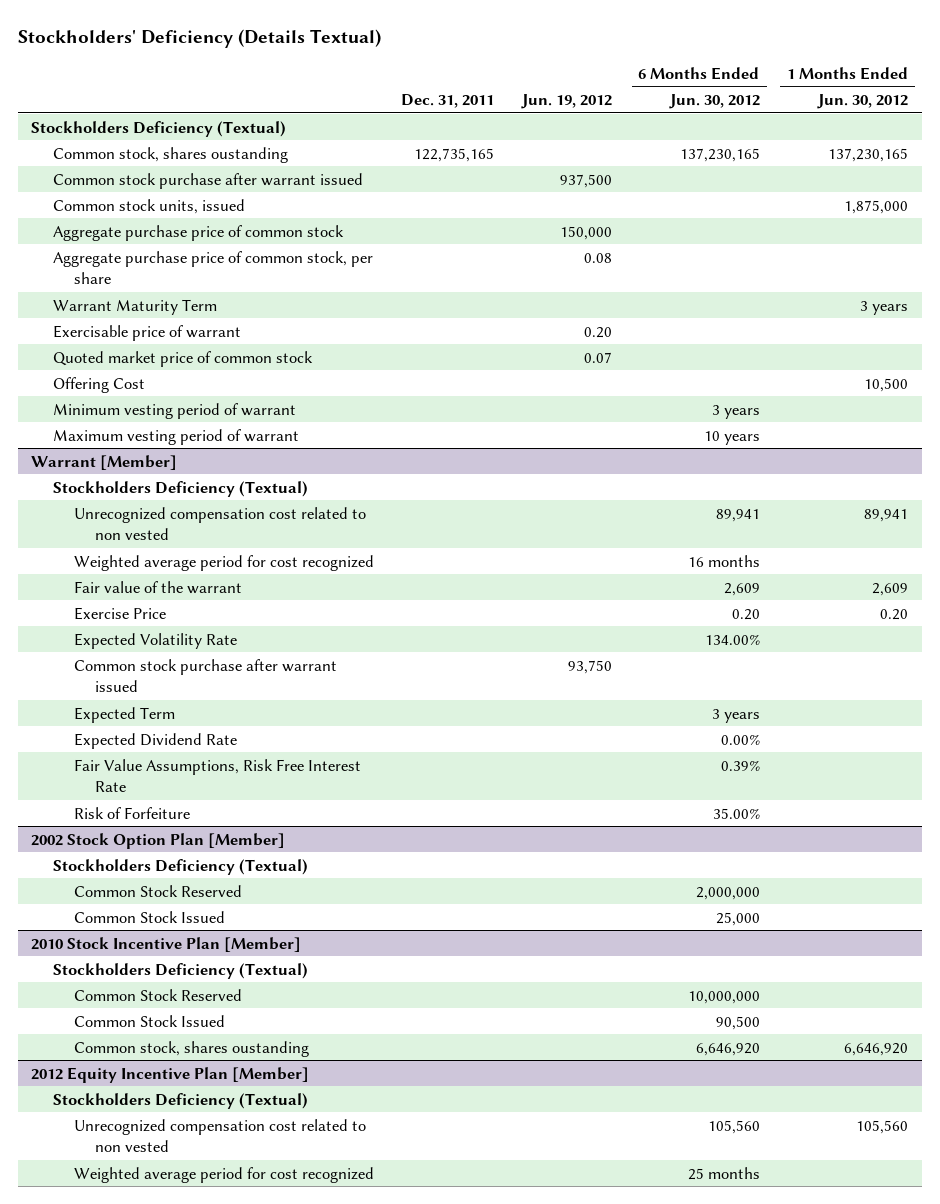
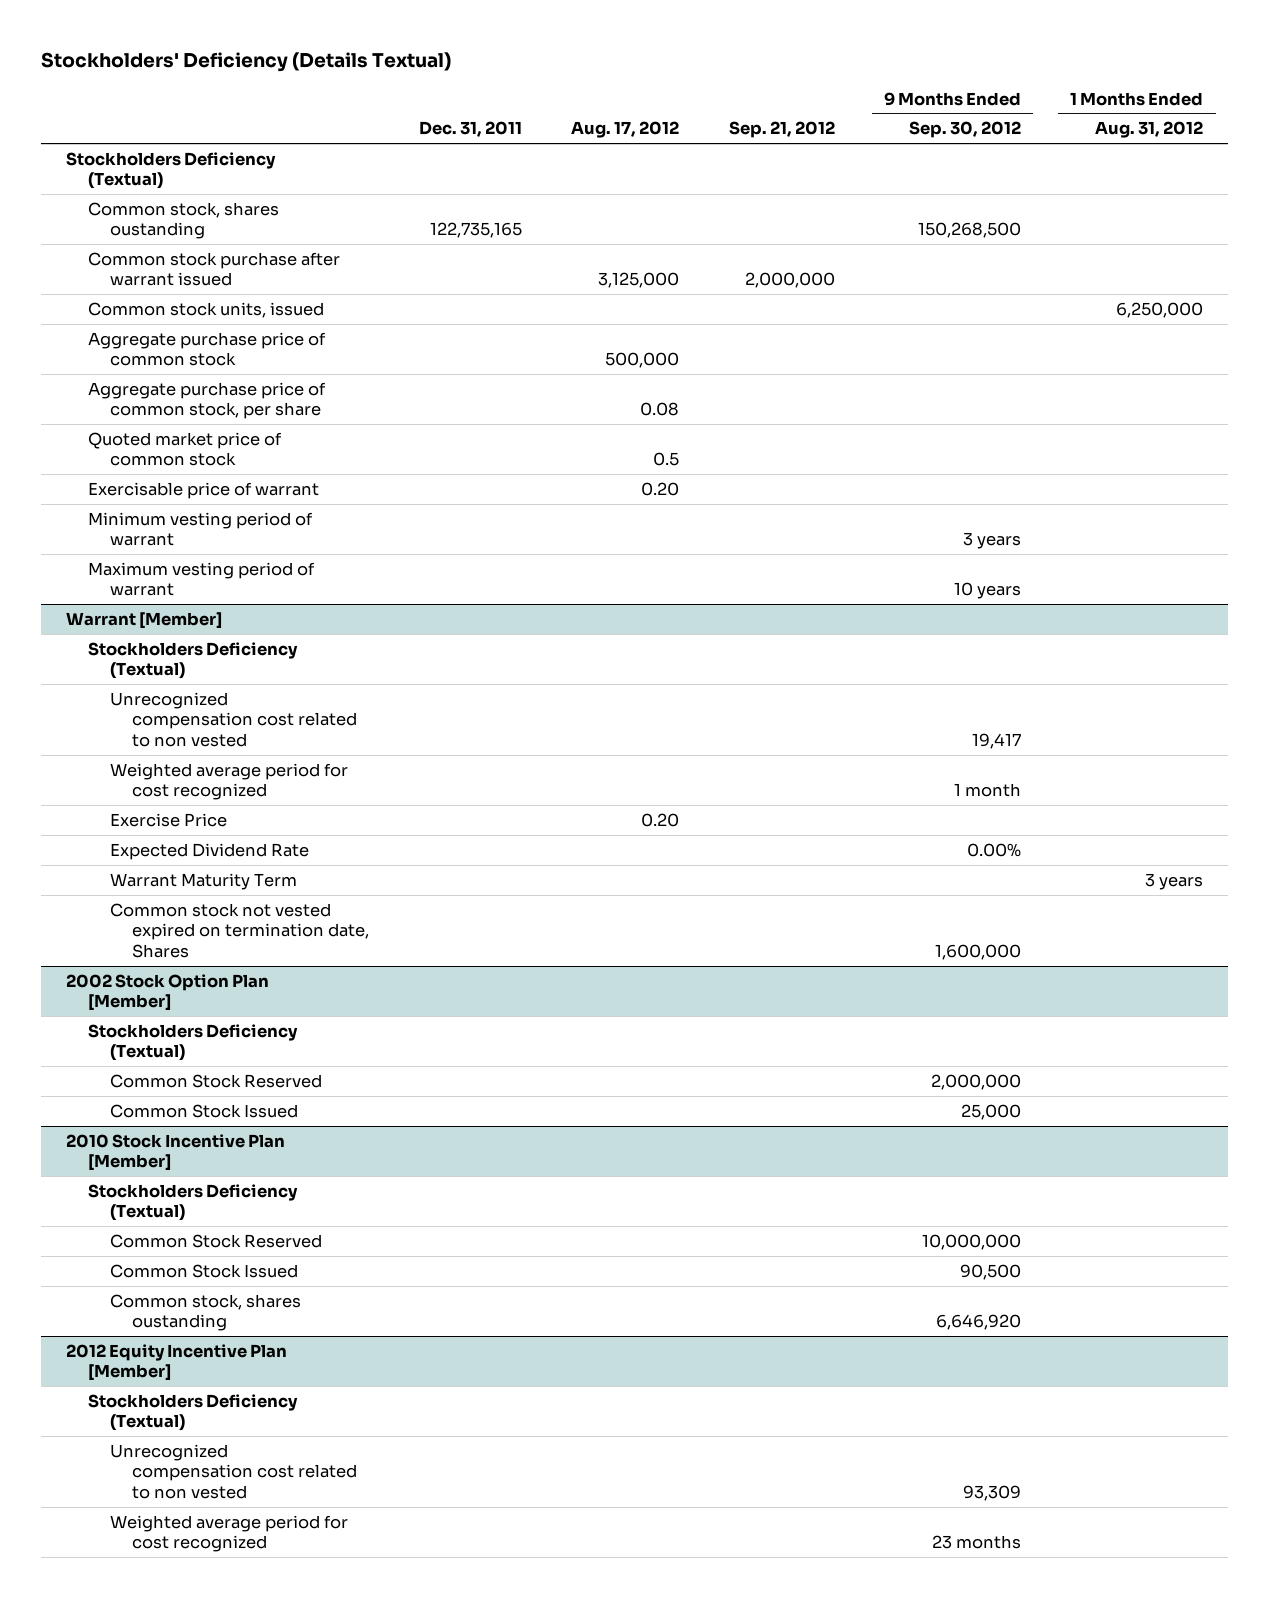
- | Dec. 31, 2011 | Jun. 19, 2012 | 6 Months Ended Jun. 30, 2012 | 1 Months Ended Jun. 30, 2012
+ | Dec. 31, 2011 | Aug. 17, 2012 | Sep. 21, 2012 | 9 Months Ended Sep. 30, 2012 | 1 Months Ended Aug. 31, 2012
- Warrant Maturity Term | | | | 3 years
- Offering Cost | | | | 10,500
moved down: Exercisable price of warrant | | 0.20 | | |
@ Warrant [Member]
- Fair value of the warrant | | | 2,609 | 2,609
- Expected Volatility Rate | | | 134.00% |
- Common stock purchase after warrant issued | | 93,750 | |
- Expected Term | | | 3 years |
- Fair Value Assumptions, Risk Free Interest Rate | | | 0.39% |
- Risk of Forfeiture | | | 35.00% |
+ Warrant Maturity Term | | | | | 3 years
+ Common stock not vested expired on termination date, Shares | | | | 1,600,000 |

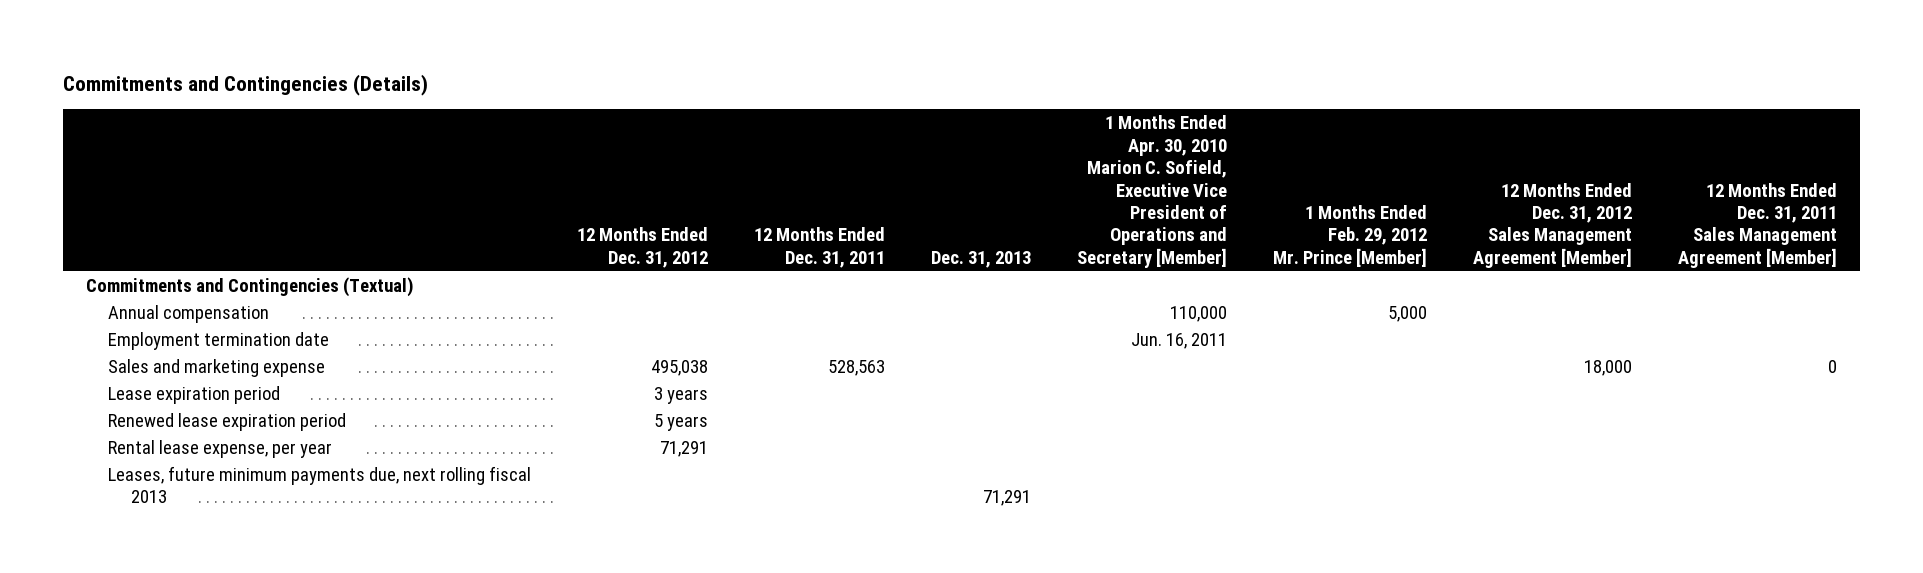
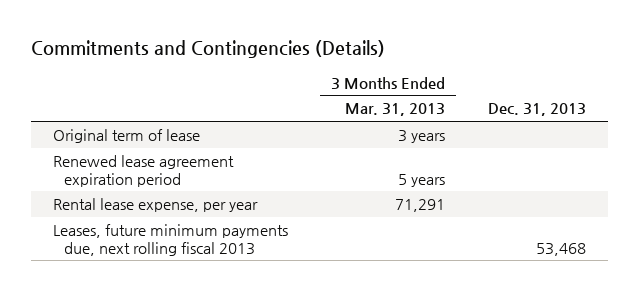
- | 12 Months Ended Dec. 31, 2012 | 12 Months Ended Dec. 31, 2011 | Dec. 31, 2013 | 1 Months Ended Apr. 30, 2010 Marion C. Sofield, Executive Vice President of Operations and Secretary [Member] | 1 Months Ended Feb. 29, 2012 Mr. Prince [Member] | 12 Months Ended Dec. 31, 2012 Sales Management Agreement [Member] | 12 Months Ended Dec. 31, 2011 Sales Management Agreement [Member]
+ | 3 Months Ended Mar. 31, 2013 | Dec. 31, 2013
- Commitments and Contingencies (Textual)
- Annual compensation | | | | 110,000 | 5,000 | |
- Employment termination date | | | | Jun. 16, 2011 | | |
- Sales and marketing expense | 495,038 | 528,563 | | | | 18,000 | 0
- Lease expiration period | 3 years | | | | | |
- Renewed lease expiration period | 5 years | | | | | |
+ Original term of lease | 3 years |
+ Renewed lease agreement expiration period | 5 years |
- Leases, future minimum payments due, next rolling fiscal 2013 | | | 71,291 | | | |
+ Leases, future minimum payments due, next rolling fiscal 2013 | | 53,468

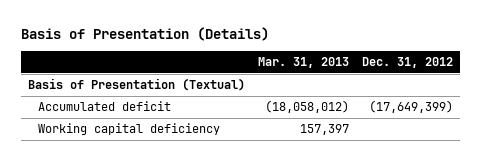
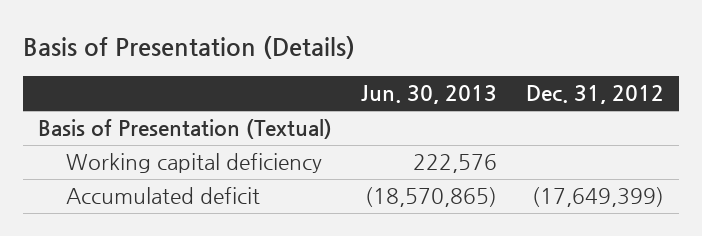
- | Mar. 31, 2013 | Dec. 31, 2012
+ | Jun. 30, 2013 | Dec. 31, 2012
moved down: Accumulated deficit | (18,570,865) | (17,649,399)

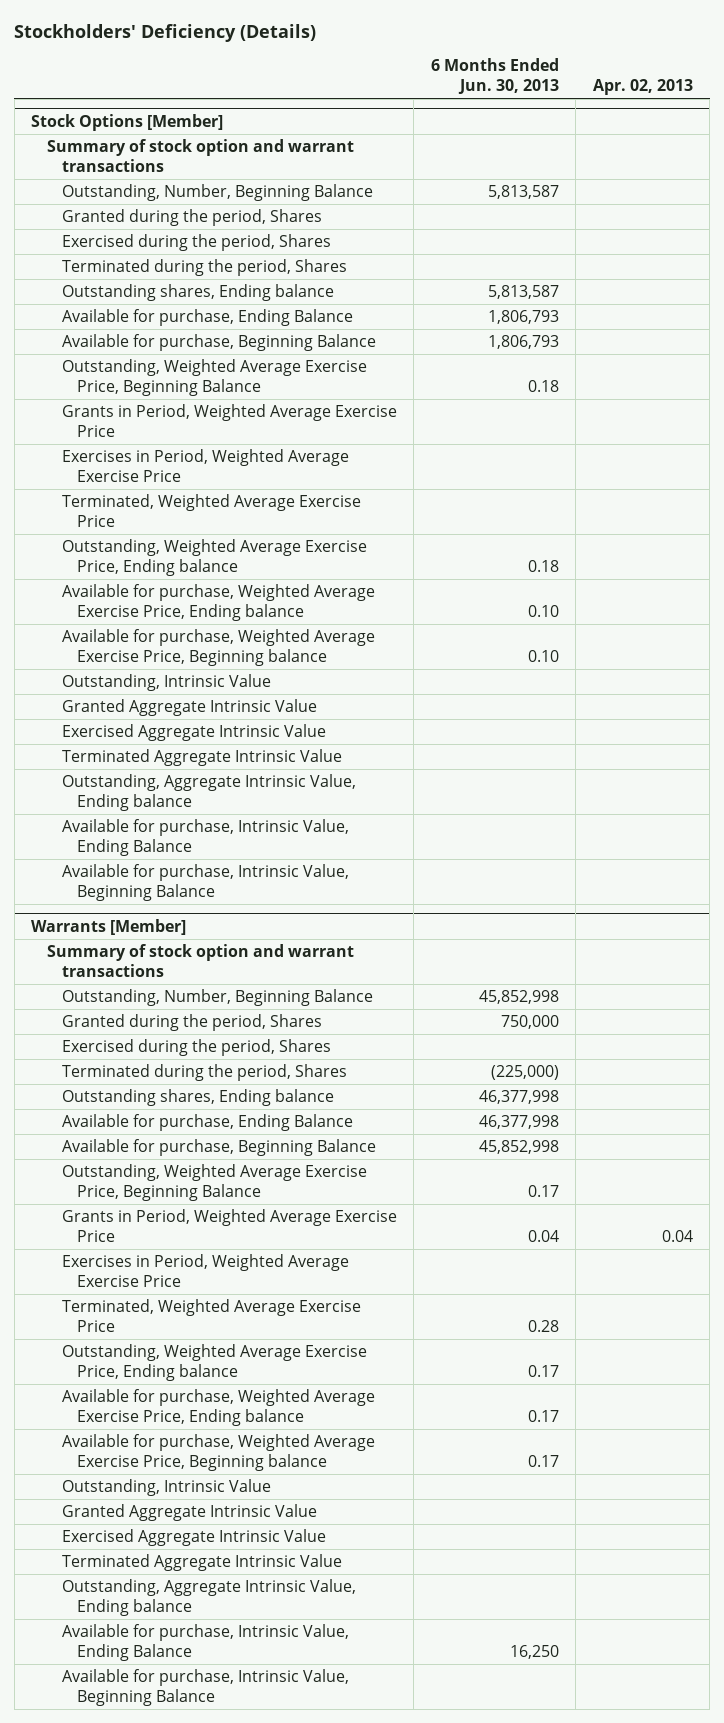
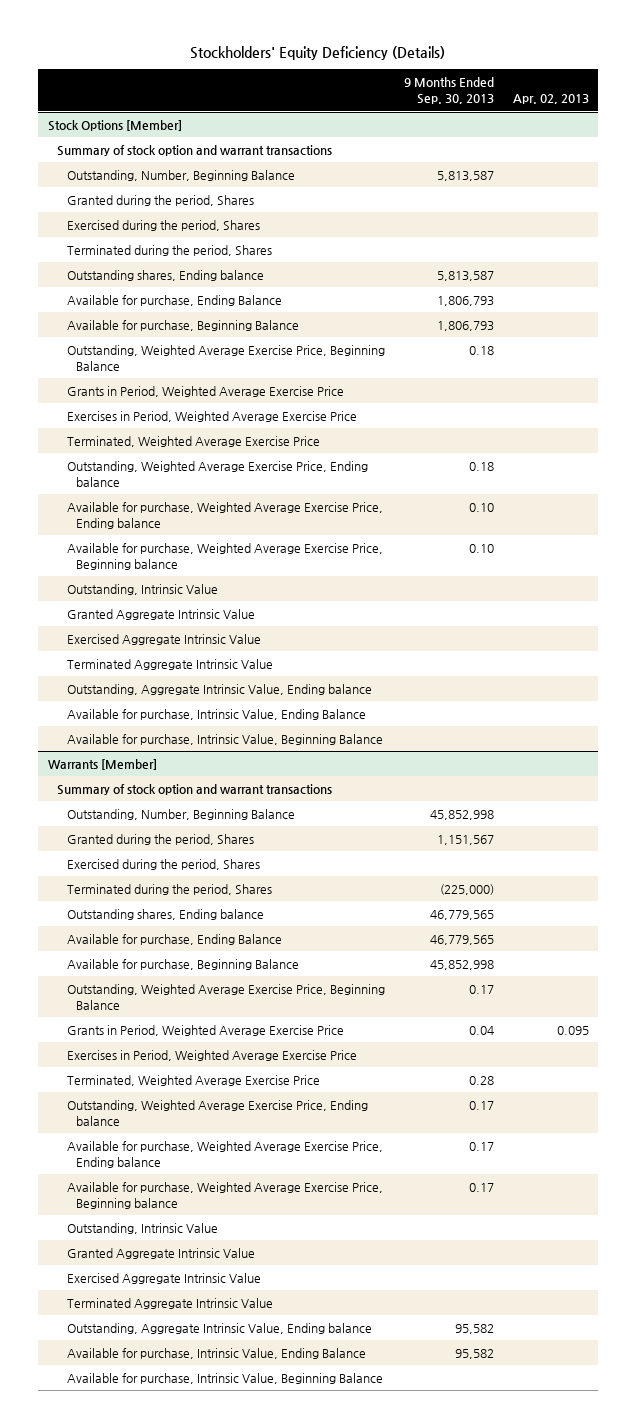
- Stockholders' Deficiency (Details)
+ Stockholders' Equity Deficiency (Details)
- | 6 Months Ended Jun. 30, 2013 | Apr. 02, 2013
+ | 9 Months Ended Sep. 30, 2013 | Apr. 02, 2013
@ Warrants [Member]
- Grants in Period, Weighted Average Exercise Price | 0.04 | 0.04
+ Grants in Period, Weighted Average Exercise Price | 0.04 | 0.095

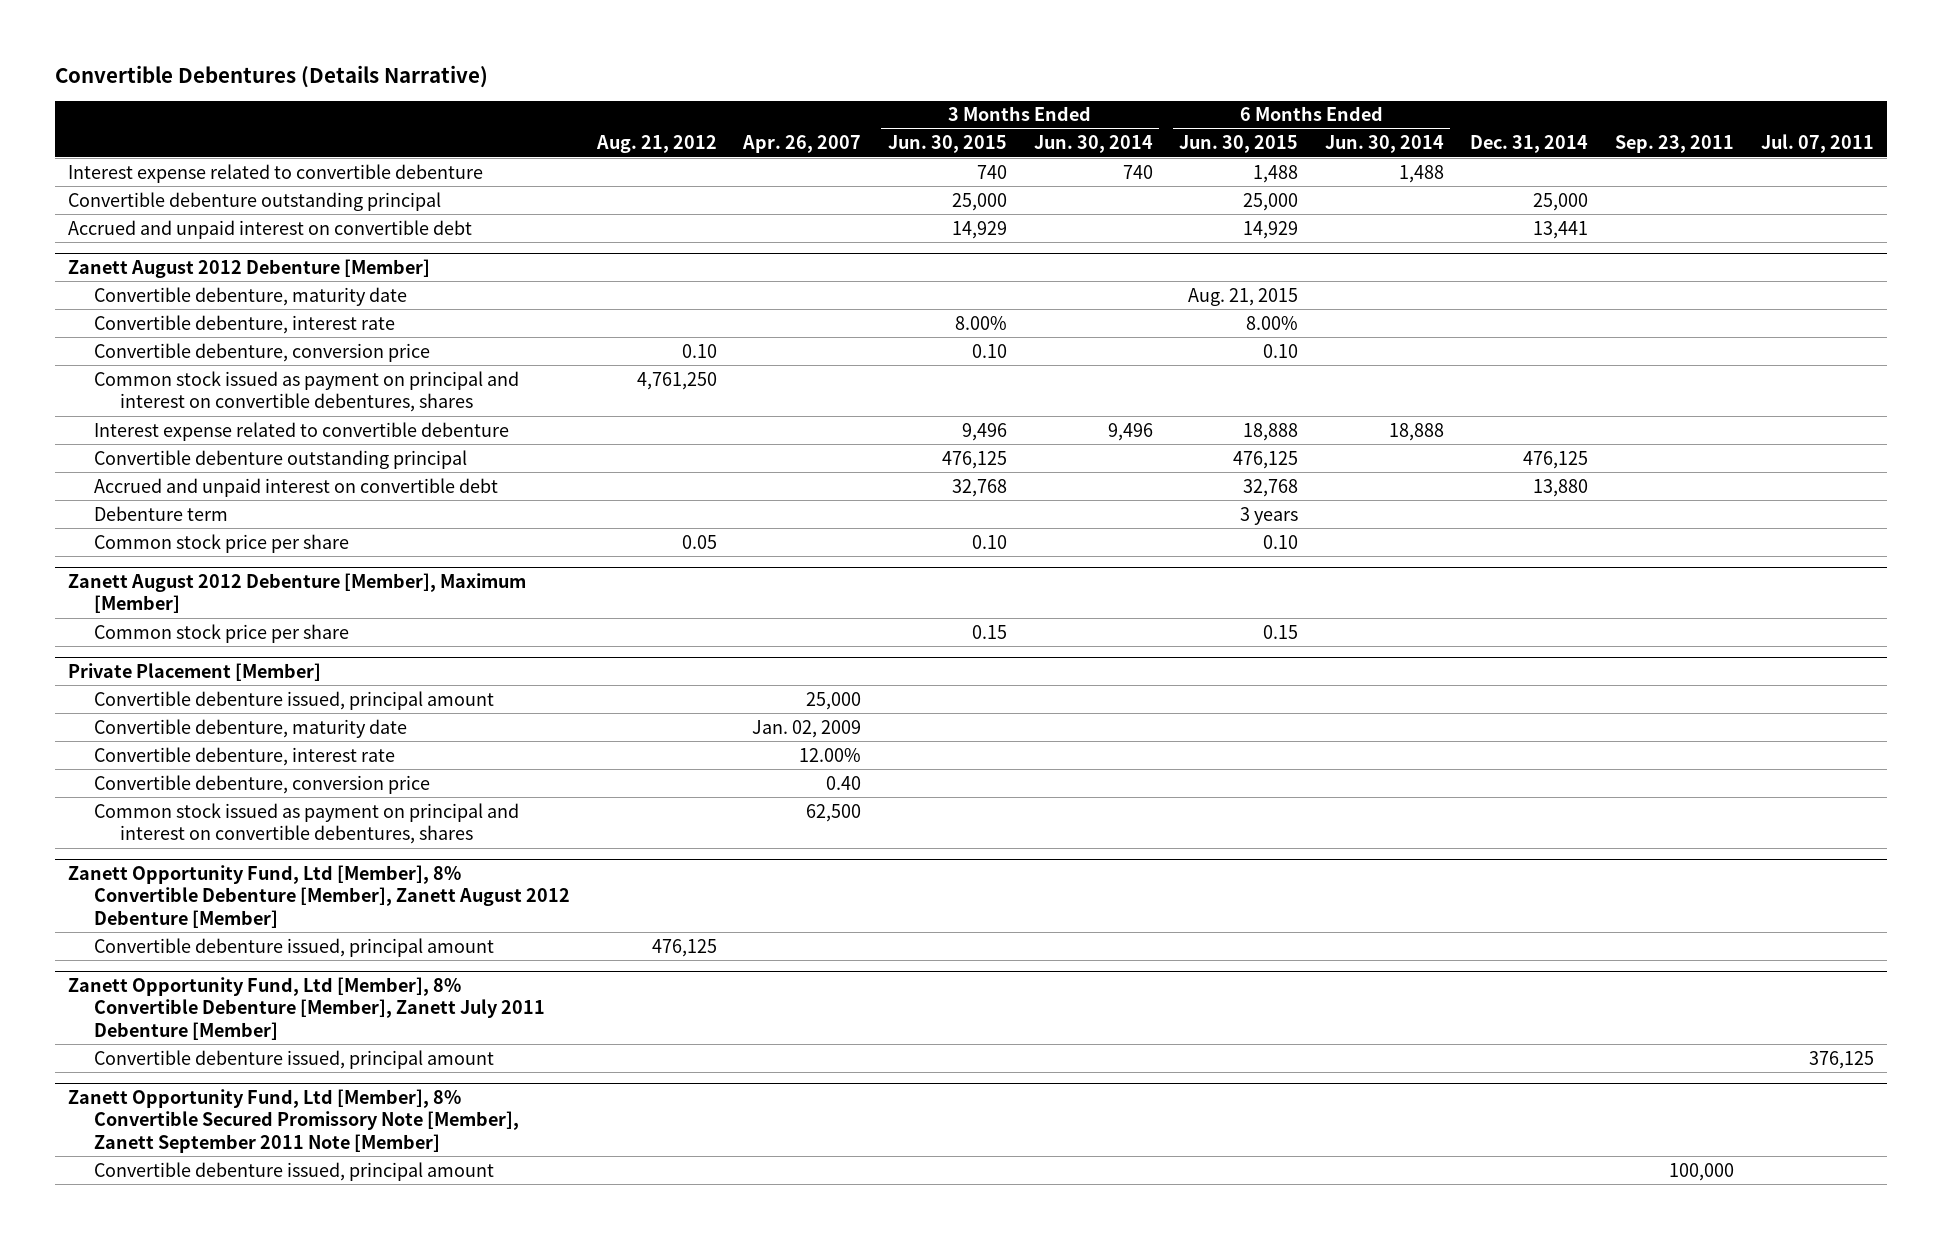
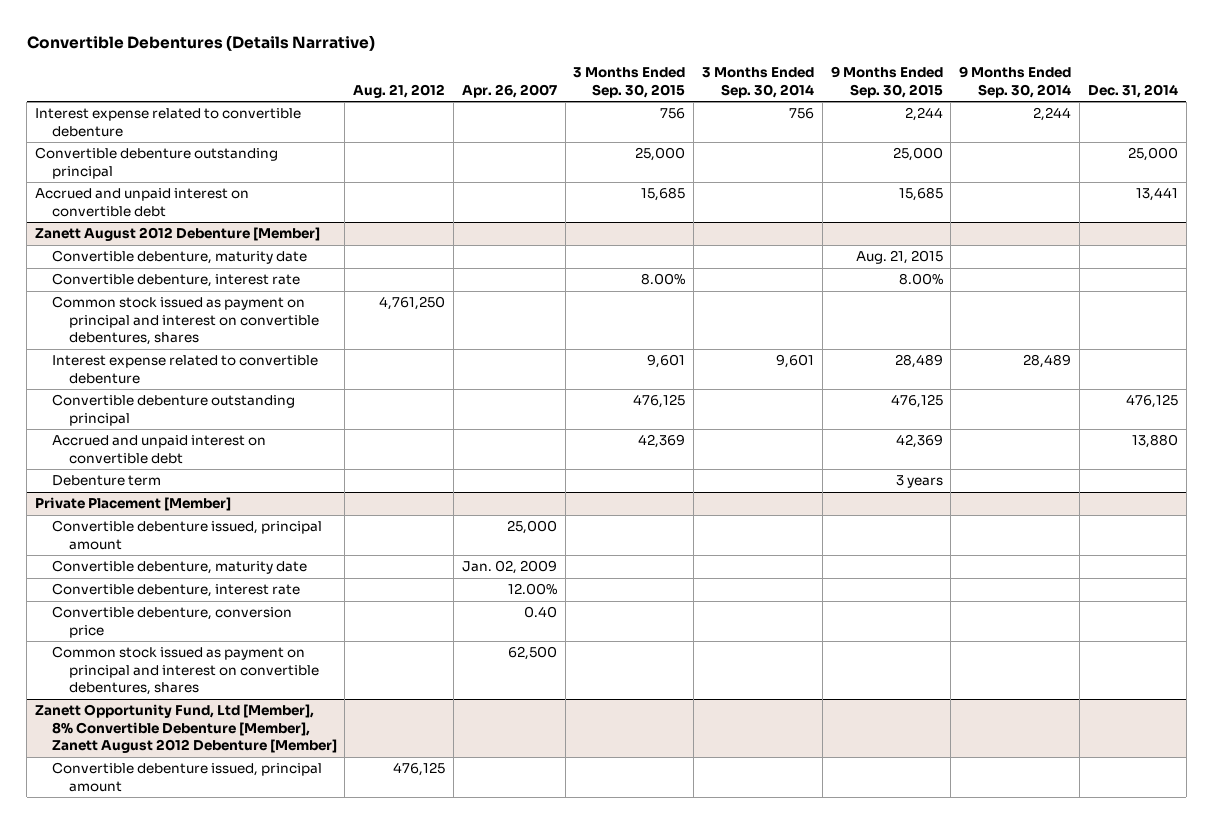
- | Aug. 21, 2012 | Apr. 26, 2007 | 3 Months Ended Jun. 30, 2015 | 3 Months Ended Jun. 30, 2014 | 6 Months Ended Jun. 30, 2015 | 6 Months Ended Jun. 30, 2014 | Dec. 31, 2014 | Sep. 23, 2011 | Jul. 07, 2011
+ | Aug. 21, 2012 | Apr. 26, 2007 | 3 Months Ended Sep. 30, 2015 | 3 Months Ended Sep. 30, 2014 | 9 Months Ended Sep. 30, 2015 | 9 Months Ended Sep. 30, 2014 | Dec. 31, 2014
@ Zanett August 2012 Debenture [Member]
- Convertible debenture, conversion price | 0.10 | | 0.10 | | 0.10 | | | |
- Common stock price per share | 0.05 | | 0.10 | | 0.10 | | | |
- Zanett August 2012 Debenture [Member], Maximum [Member]
- Common stock price per share | | | 0.15 | | 0.15 | | | |
- Zanett Opportunity Fund, Ltd [Member], 8% Convertible Debenture [Member], Zanett July 2011 Debenture [Member]
- Convertible debenture issued, principal amount | | | | | | | | | 376,125
- Zanett Opportunity Fund, Ltd [Member], 8% Convertible Secured Promissory Note [Member], Zanett September 2011 Note [Member]
- Convertible debenture issued, principal amount | | | | | | | | 100,000 |

